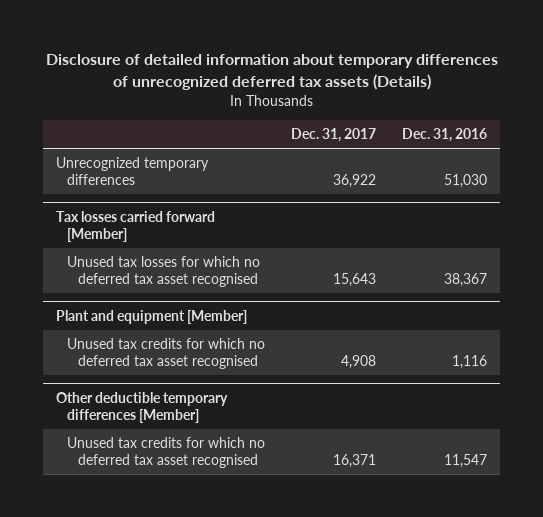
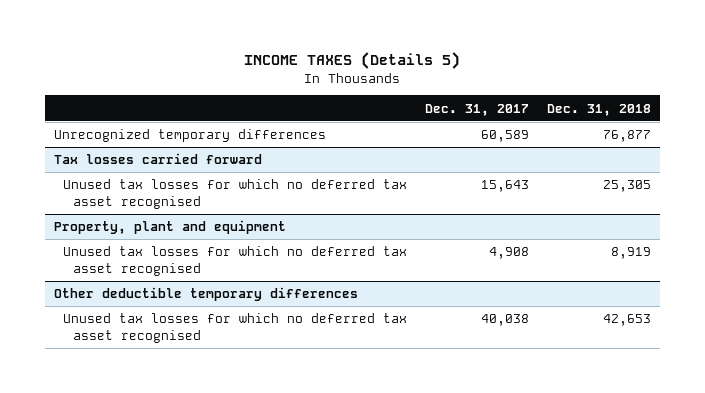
- Disclosure of detailed information about temporary differences of unrecognized deferred tax assets (Details)
+ INCOME TAXES (Details 5)
- | Dec. 31, 2017 | Dec. 31, 2016
+ | Dec. 31, 2017 | Dec. 31, 2018
- Unrecognized temporary differences | 36,922 | 51,030
- Tax losses carried forward [Member]
+ Unrecognized temporary differences | 60,589 | 76,877
+ Tax losses carried forward
- Plant and equipment [Member]
- Unused tax credits for which no deferred tax asset recognised | 4,908 | 1,116
- Other deductible temporary differences [Member]
- Unused tax credits for which no deferred tax asset recognised | 16,371 | 11,547
+ Property, plant and equipment
+ Unused tax losses for which no deferred tax asset recognised | 4,908 | 8,919
+ Other deductible temporary differences
+ Unused tax losses for which no deferred tax asset recognised | 40,038 | 42,653

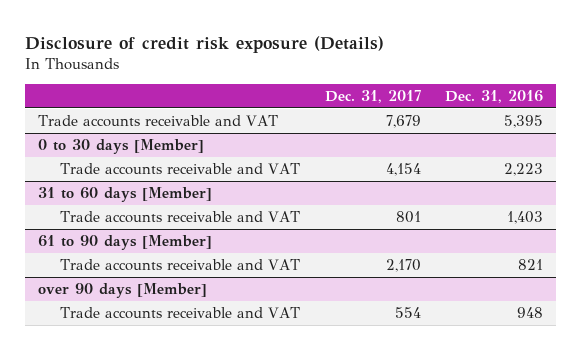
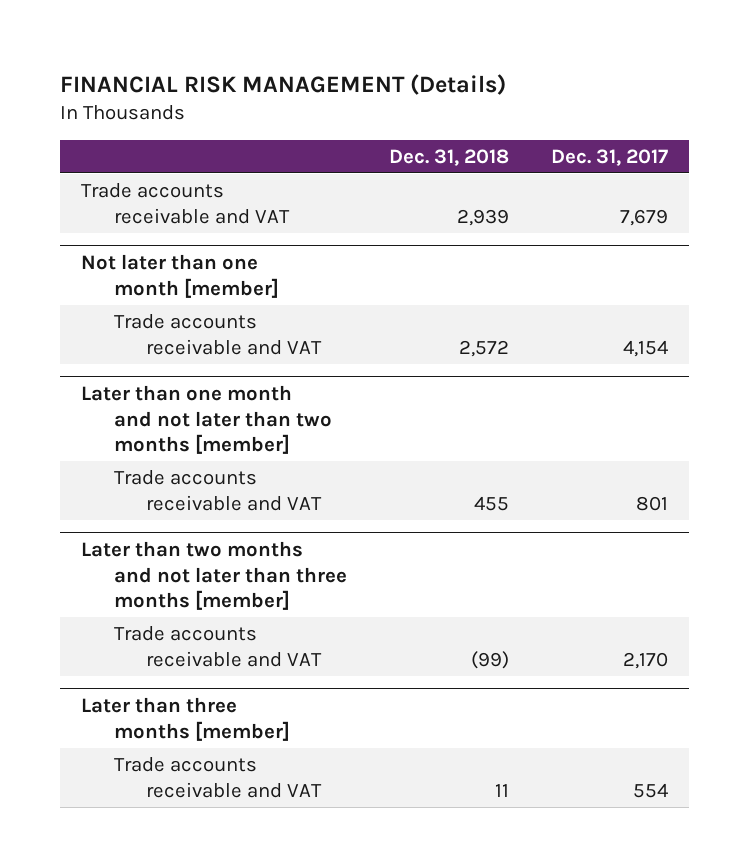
- Disclosure of credit risk exposure (Details)
+ FINANCIAL RISK MANAGEMENT (Details)
- | Dec. 31, 2017 | Dec. 31, 2016
+ | Dec. 31, 2018 | Dec. 31, 2017
- 0 to 30 days [Member]
+ Not later than one month [member]
- 31 to 60 days [Member]
+ Later than one month and not later than two months [member]
- 61 to 90 days [Member]
+ Later than two months and not later than three months [member]
- over 90 days [Member]
+ Later than three months [member]

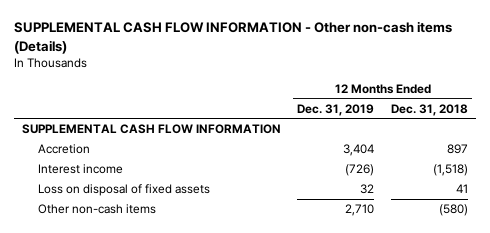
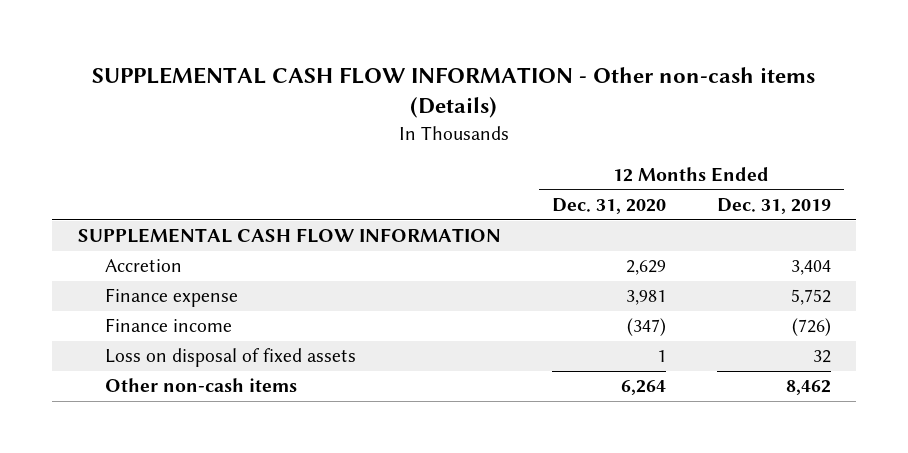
- | 12 Months Ended Dec. 31, 2019 | 12 Months Ended Dec. 31, 2018
+ | 12 Months Ended Dec. 31, 2020 | 12 Months Ended Dec. 31, 2019
- Interest income | (726) | (1,518)
+ Finance expense | 3,981 | 5,752
+ Finance income | (347) | (726)
- Other non-cash items | 2,710 | (580)
+ Other non-cash items | 6,264 | 8,462

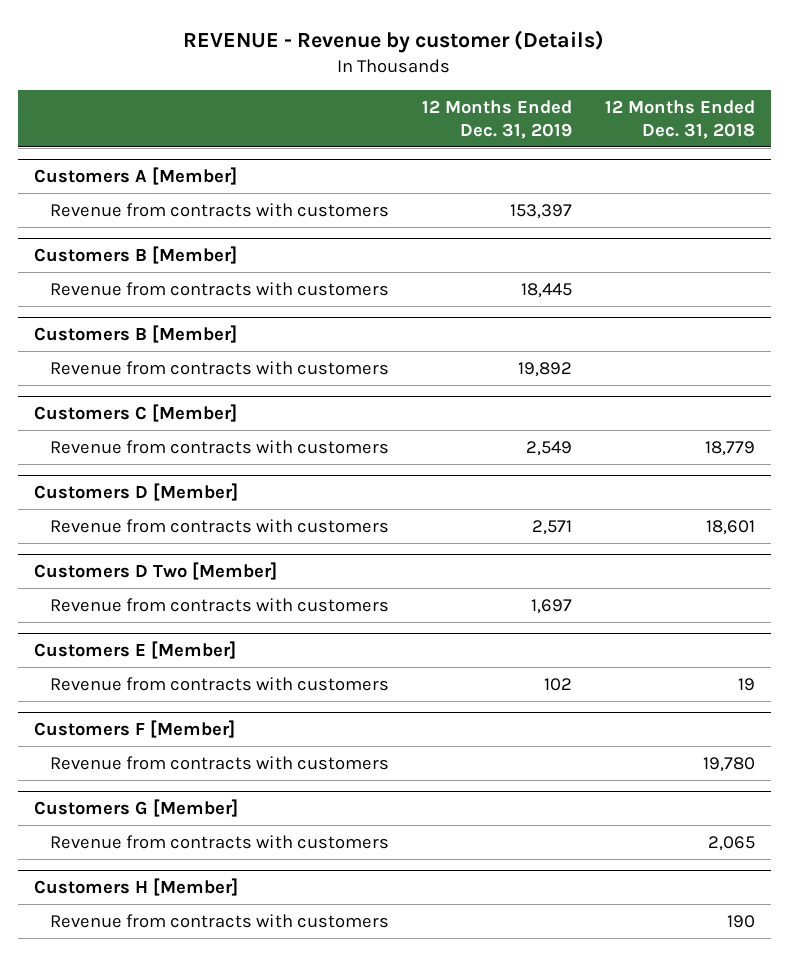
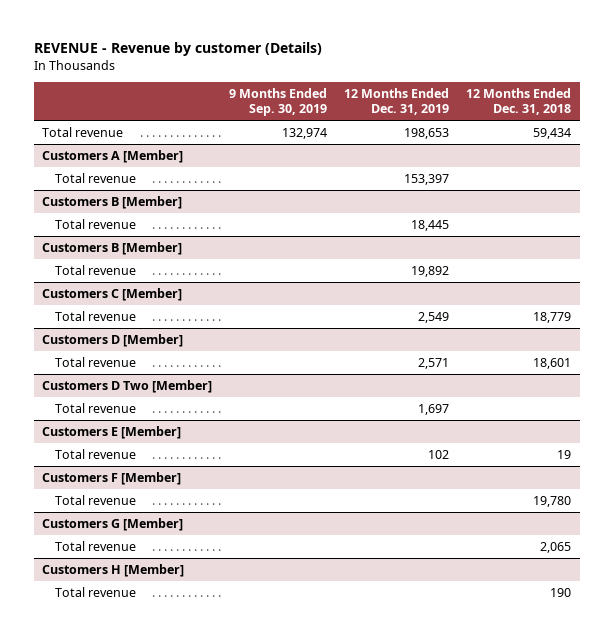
- | 12 Months Ended Dec. 31, 2019 | 12 Months Ended Dec. 31, 2018
+ | 9 Months Ended Sep. 30, 2019 | 12 Months Ended Dec. 31, 2019 | 12 Months Ended Dec. 31, 2018
+ Total revenue | 132,974 | 198,653 | 59,434
@ Customers A [Member]
- Revenue from contracts with customers | 153,397 |
+ Total revenue | | 153,397 |
@ Customers B [Member]
- Revenue from contracts with customers | 18,445 |
+ Total revenue | | 18,445 |
- Revenue from contracts with customers | 19,892 |
+ Total revenue | | 19,892 |
@ Customers C [Member]
- Revenue from contracts with customers | 2,549 | 18,779
+ Total revenue | | 2,549 | 18,779
@ Customers D [Member]
- Revenue from contracts with customers | 2,571 | 18,601
+ Total revenue | | 2,571 | 18,601
@ Customers D Two [Member]
- Revenue from contracts with customers | 1,697 |
+ Total revenue | | 1,697 |
@ Customers E [Member]
- Revenue from contracts with customers | 102 | 19
+ Total revenue | | 102 | 19
@ Customers F [Member]
- Revenue from contracts with customers | | 19,780
+ Total revenue | | | 19,780
@ Customers G [Member]
- Revenue from contracts with customers | | 2,065
+ Total revenue | | | 2,065
@ Customers H [Member]
- Revenue from contracts with customers | | 190
+ Total revenue | | | 190

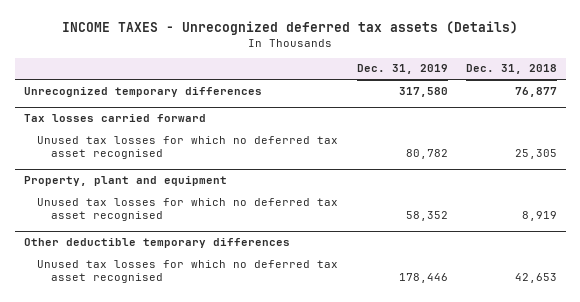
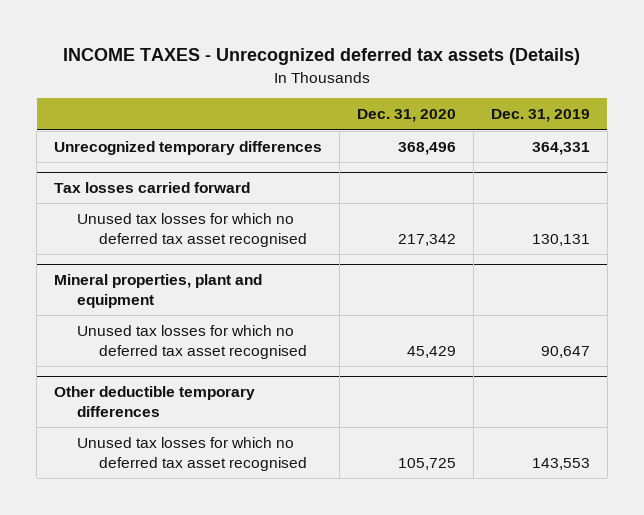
- | Dec. 31, 2019 | Dec. 31, 2018
+ | Dec. 31, 2020 | Dec. 31, 2019
- Unrecognized temporary differences | 317,580 | 76,877
+ Unrecognized temporary differences | 368,496 | 364,331
@ Tax losses carried forward
- Unused tax losses for which no deferred tax asset recognised | 80,782 | 25,305
- Property, plant and equipment
- Unused tax losses for which no deferred tax asset recognised | 58,352 | 8,919
@ Tax losses carried forward
+ Unused tax losses for which no deferred tax asset recognised | 217,342 | 130,131
+ Mineral properties, plant and equipment
+ Unused tax losses for which no deferred tax asset recognised | 45,429 | 90,647
@ Other deductible temporary differences
- Unused tax losses for which no deferred tax asset recognised | 178,446 | 42,653
+ Unused tax losses for which no deferred tax asset recognised | 105,725 | 143,553

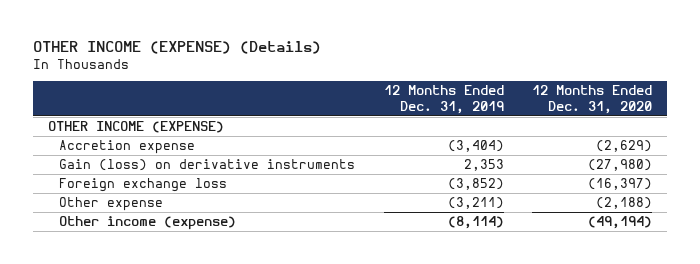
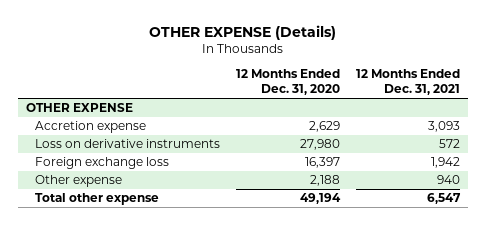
- OTHER INCOME (EXPENSE) (Details)
+ OTHER EXPENSE (Details)
- | 12 Months Ended Dec. 31, 2019 | 12 Months Ended Dec. 31, 2020
+ | 12 Months Ended Dec. 31, 2020 | 12 Months Ended Dec. 31, 2021
- OTHER INCOME (EXPENSE)
- Accretion expense | (3,404) | (2,629)
- Gain (loss) on derivative instruments | 2,353 | (27,980)
- Foreign exchange loss | (3,852) | (16,397)
- Other expense | (3,211) | (2,188)
- Other income (expense) | (8,114) | (49,194)
+ OTHER EXPENSE
+ Accretion expense | 2,629 | 3,093
+ Loss on derivative instruments | 27,980 | 572
+ Foreign exchange loss | 16,397 | 1,942
+ Other expense | 2,188 | 940
+ Total other expense | 49,194 | 6,547

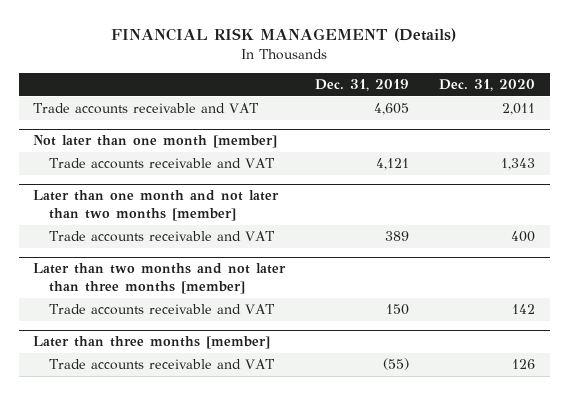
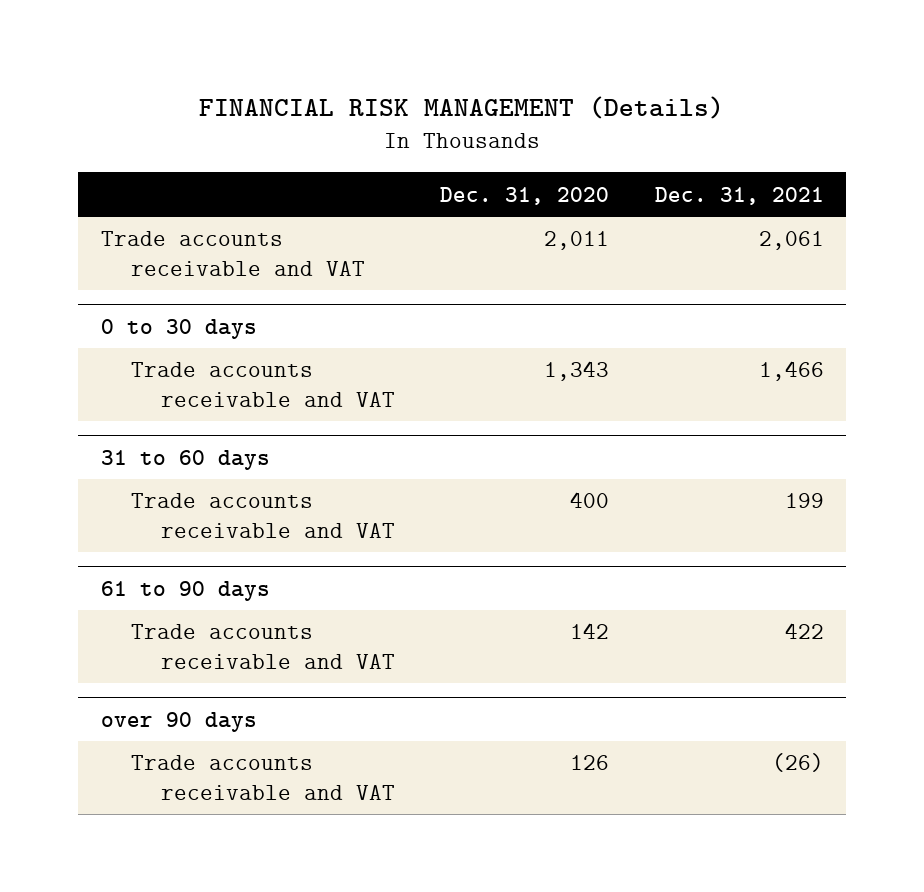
- | Dec. 31, 2019 | Dec. 31, 2020
+ | Dec. 31, 2020 | Dec. 31, 2021
- Not later than one month [member]
+ 0 to 30 days
- Later than one month and not later than two months [member]
+ 31 to 60 days
- Later than two months and not later than three months [member]
+ 61 to 90 days
- Later than three months [member]
+ over 90 days

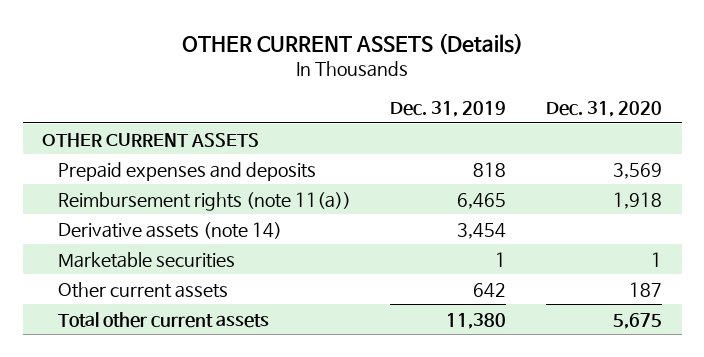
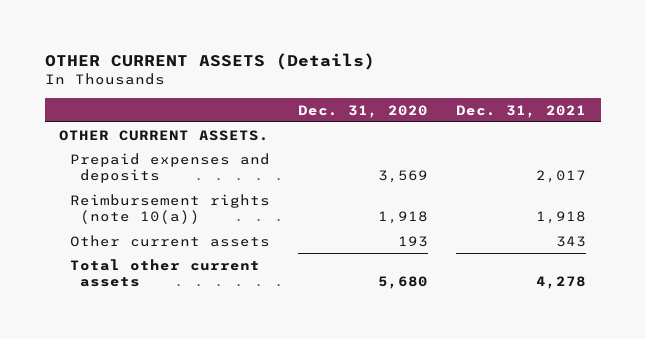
- | Dec. 31, 2019 | Dec. 31, 2020
+ | Dec. 31, 2020 | Dec. 31, 2021
- OTHER CURRENT ASSETS
+ OTHER CURRENT ASSETS.
- Reimbursement rights (note 11(a)) | 6,465 | 1,918
- Derivative assets (note 14) | 3,454 |
- Marketable securities | 1 | 1
- Other current assets | 642 | 187
- Total other current assets | 11,380 | 5,675
+ Reimbursement rights (note 10(a)) | 1,918 | 1,918
+ Other current assets | 193 | 343
+ Total other current assets | 5,680 | 4,278

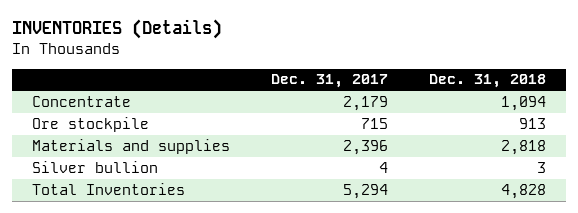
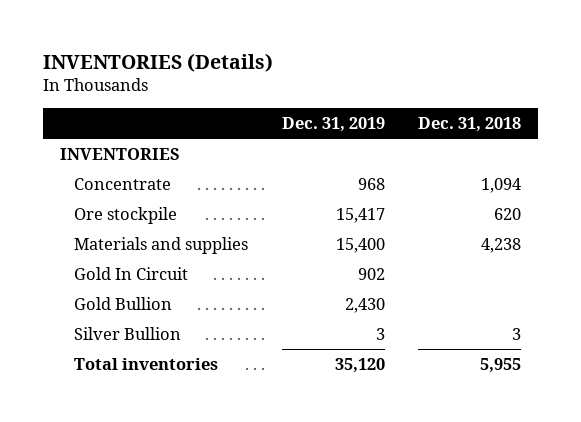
- | Dec. 31, 2017 | Dec. 31, 2018
+ | Dec. 31, 2019 | Dec. 31, 2018
+ INVENTORIES
- Ore stockpile | 715 | 913
- Materials and supplies | 2,396 | 2,818
- Silver bullion | 4 | 3
- Total Inventories | 5,294 | 4,828
+ Ore stockpile | 15,417 | 620
+ Materials and supplies | 15,400 | 4,238
+ Gold In Circuit | 902 |
+ Gold Bullion | 2,430 |
+ Silver Bullion | 3 | 3
+ Total inventories | 35,120 | 5,955

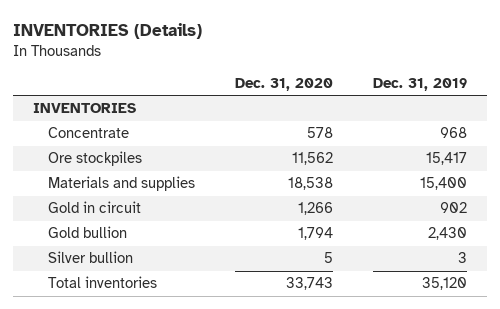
- | Dec. 31, 2019 | Dec. 31, 2018
+ | Dec. 31, 2020 | Dec. 31, 2019
- Ore stockpile | 15,417 | 620
+ Ore stockpiles | 11,562 | 15,417
- Gold In Circuit | 902 |
- Gold Bullion | 2,430 |
- Silver Bullion | 3 | 3
+ Gold in circuit | 1,266 | 902
+ Gold bullion | 1,794 | 2,430
+ Silver bullion | 5 | 3

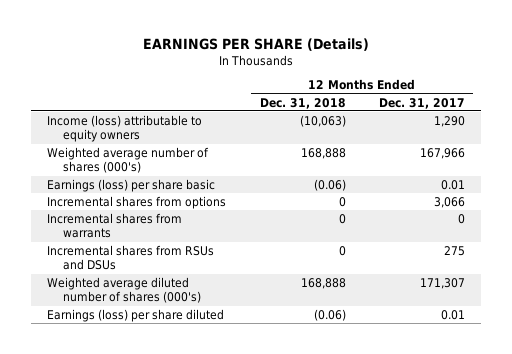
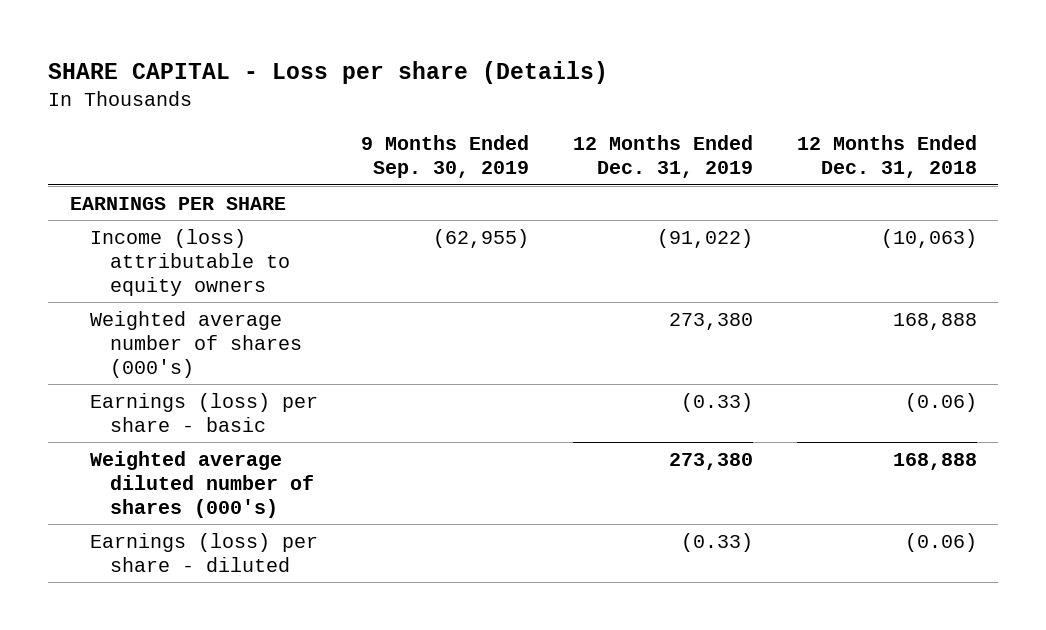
- EARNINGS PER SHARE (Details)
+ SHARE CAPITAL - Loss per share (Details)
- | 12 Months Ended Dec. 31, 2018 | 12 Months Ended Dec. 31, 2017
+ | 9 Months Ended Sep. 30, 2019 | 12 Months Ended Dec. 31, 2019 | 12 Months Ended Dec. 31, 2018
+ EARNINGS PER SHARE
- Earnings (loss) per share basic | (0.06) | 0.01
- Incremental shares from options | 0 | 3,066
- Incremental shares from warrants | 0 | 0
- Incremental shares from RSUs and DSUs | 0 | 275
+ Earnings (loss) per share - basic | | (0.33) | (0.06)
- Earnings (loss) per share diluted | (0.06) | 0.01
+ Earnings (loss) per share - diluted | | (0.33) | (0.06)

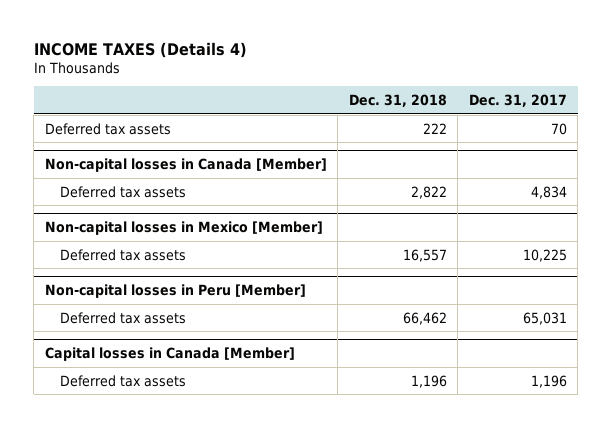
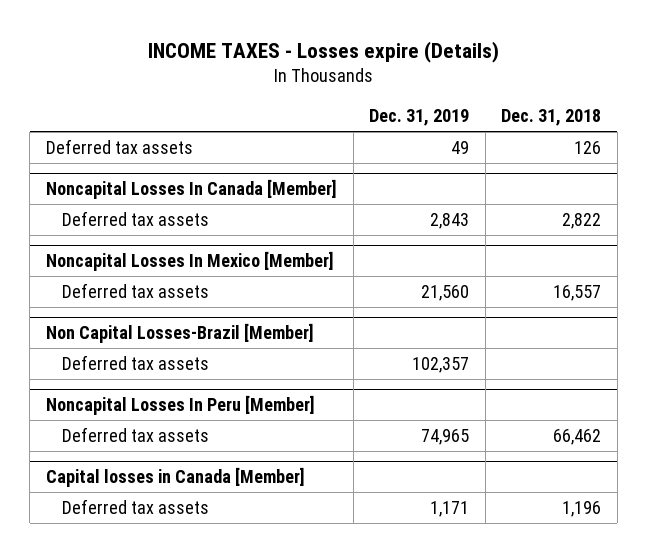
- INCOME TAXES (Details 4)
+ INCOME TAXES - Losses expire (Details)
- | Dec. 31, 2018 | Dec. 31, 2017
+ | Dec. 31, 2019 | Dec. 31, 2018
- Deferred tax assets | 222 | 70
- Non-capital losses in Canada [Member]
+ Deferred tax assets | 49 | 126
+ Noncapital Losses In Canada [Member]
- Non-capital losses in Mexico [Member]
+ Noncapital Losses In Mexico [Member]
- Non-capital losses in Peru [Member]
+ Non Capital Losses-Brazil [Member]
+ Deferred tax assets | 102,357 |
+ Noncapital Losses In Peru [Member]

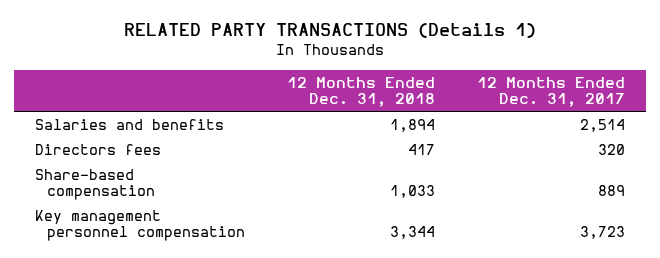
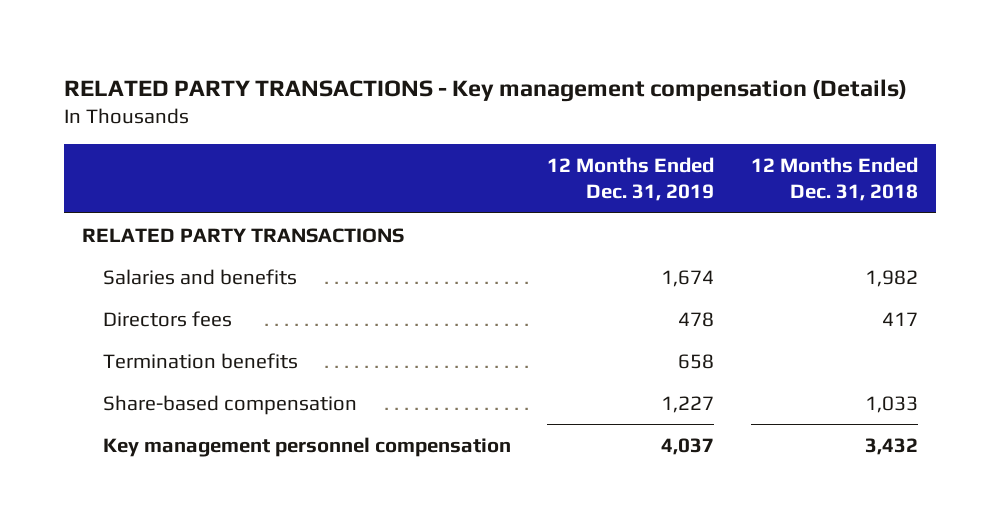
- RELATED PARTY TRANSACTIONS (Details 1)
+ RELATED PARTY TRANSACTIONS - Key management compensation (Details)
- | 12 Months Ended Dec. 31, 2018 | 12 Months Ended Dec. 31, 2017
+ | 12 Months Ended Dec. 31, 2019 | 12 Months Ended Dec. 31, 2018
- Salaries and benefits | 1,894 | 2,514
+ RELATED PARTY TRANSACTIONS
+ Salaries and benefits | 1,674 | 1,982
+ Termination benefits | 658 |
- Key management personnel compensation | 3,344 | 3,723
+ Key management personnel compensation | 4,037 | 3,432

